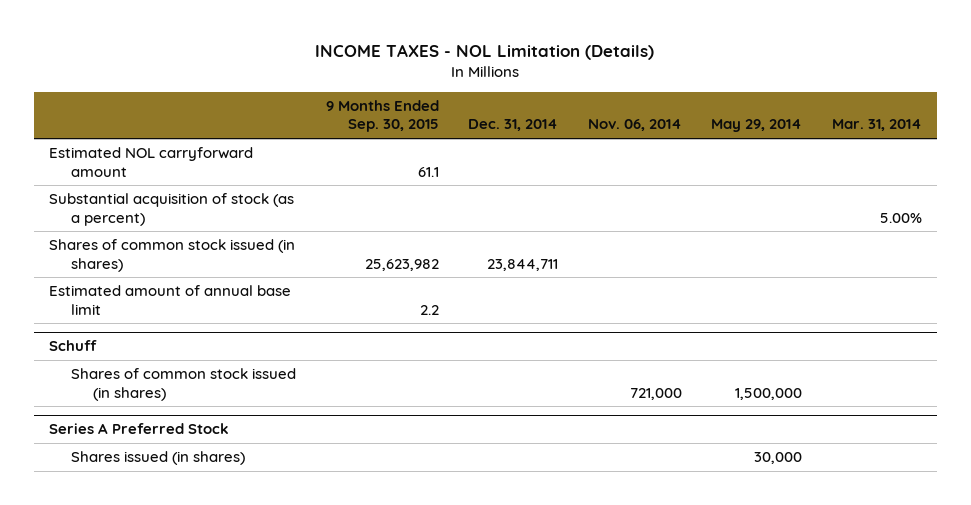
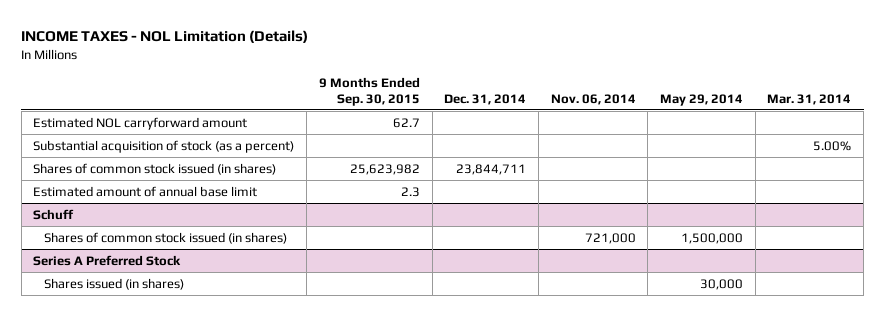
- Estimated NOL carryforward amount | 61.1 | | | |
+ Estimated NOL carryforward amount | 62.7 | | | |
- Estimated amount of annual base limit | 2.2 | | | |
+ Estimated amount of annual base limit | 2.3 | | | |

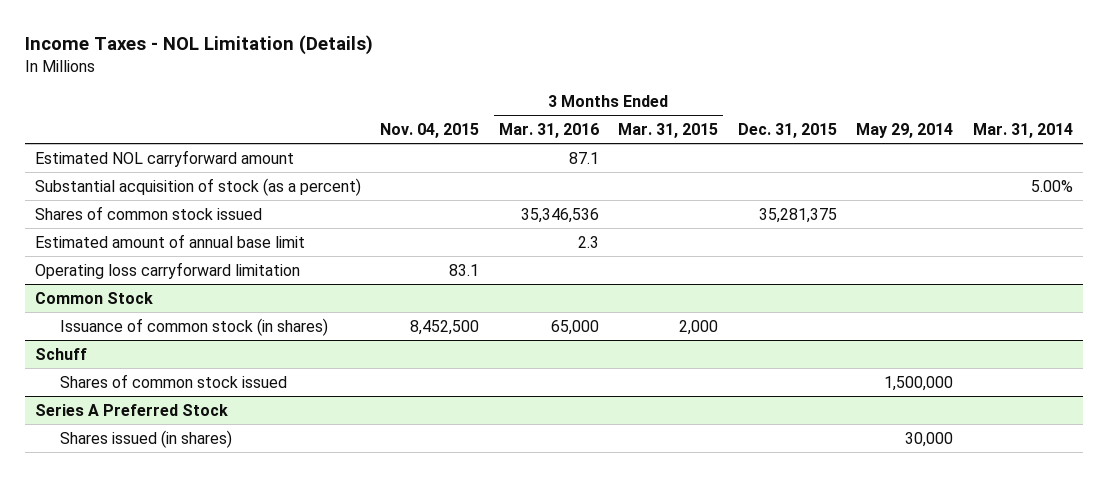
- INCOME TAXES - NOL Limitation (Details)
+ Income Taxes - NOL Limitation (Details)
- | 9 Months Ended Sep. 30, 2015 | Dec. 31, 2014 | Nov. 06, 2014 | May 29, 2014 | Mar. 31, 2014
+ | Nov. 04, 2015 | 3 Months Ended Mar. 31, 2016 | 3 Months Ended Mar. 31, 2015 | Dec. 31, 2015 | May 29, 2014 | Mar. 31, 2014
- Shares of common stock issued (in shares) | 25,623,982 | 23,844,711 | | |
+ Shares of common stock issued | | 35,346,536 | | 35,281,375 | |
+ Operating loss carryforward limitation | 83.1 | | | | |
+ Common Stock
+ Issuance of common stock (in shares) | 8,452,500 | 65,000 | 2,000 | | |
@ Schuff
- Shares of common stock issued (in shares) | | | 721,000 | 1,500,000 |
+ Shares of common stock issued | | | | | 1,500,000 |

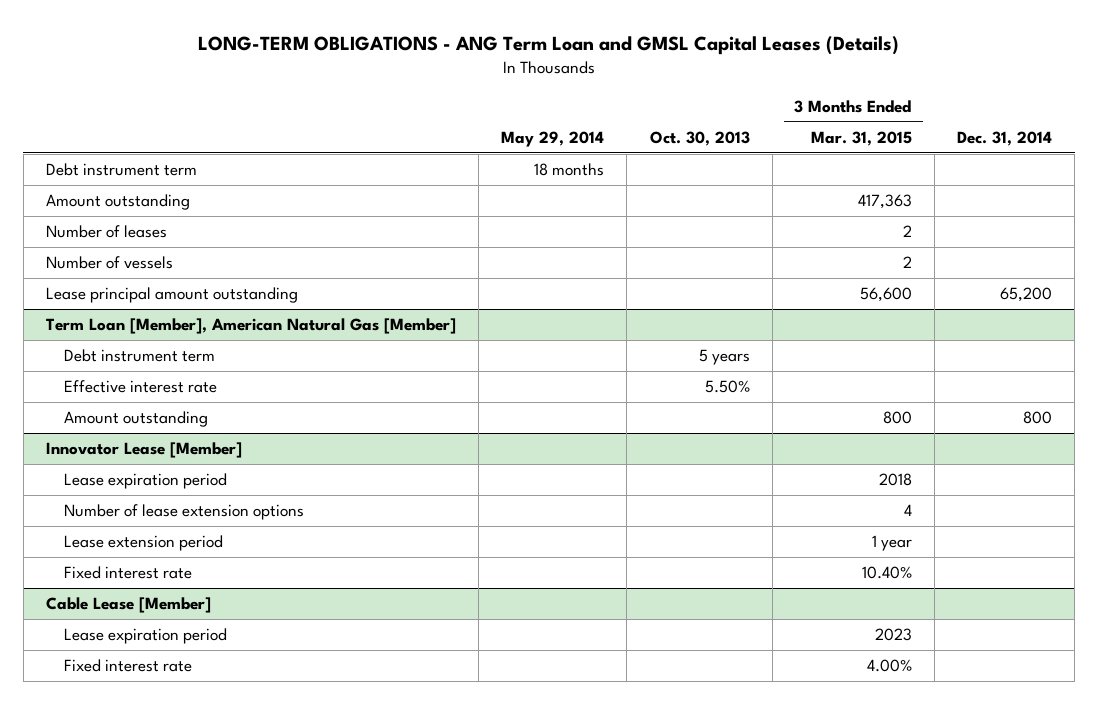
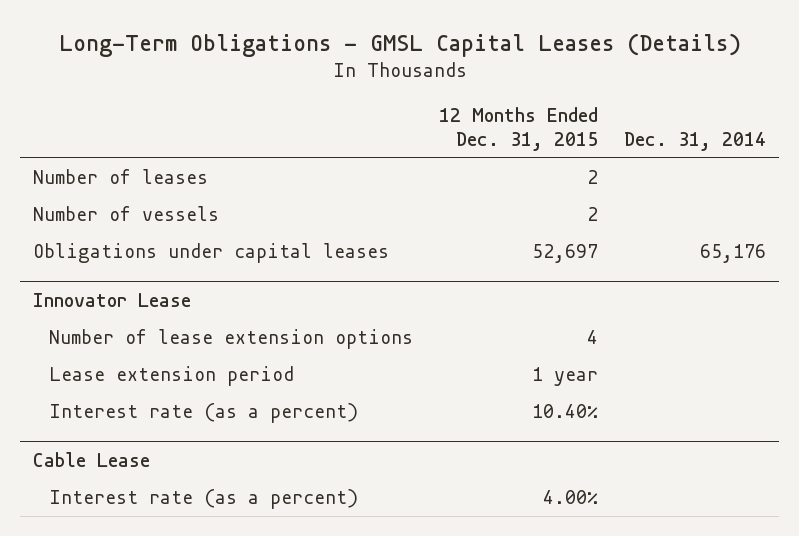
- LONG-TERM OBLIGATIONS - ANG Term Loan and GMSL Capital Leases (Details)
+ Long-Term Obligations - GMSL Capital Leases (Details)
- | May 29, 2014 | Oct. 30, 2013 | 3 Months Ended Mar. 31, 2015 | Dec. 31, 2014
+ | 12 Months Ended Dec. 31, 2015 | Dec. 31, 2014
- Debt instrument term | 18 months | | |
- Amount outstanding | | | 417,363 |
- Lease principal amount outstanding | | | 56,600 | 65,200
- Term Loan [Member], American Natural Gas [Member]
- Debt instrument term | | 5 years | |
- Effective interest rate | | 5.50% | |
- Amount outstanding | | | 800 | 800
- Innovator Lease [Member]
- Lease expiration period | | | 2018 |
+ Obligations under capital leases | 52,697 | 65,176
+ Innovator Lease
- Fixed interest rate | | | 10.40% |
- Cable Lease [Member]
- Lease expiration period | | | 2023 |
- Fixed interest rate | | | 4.00% |
+ Interest rate (as a percent) | 10.40% |
+ Cable Lease
+ Interest rate (as a percent) | 4.00% |

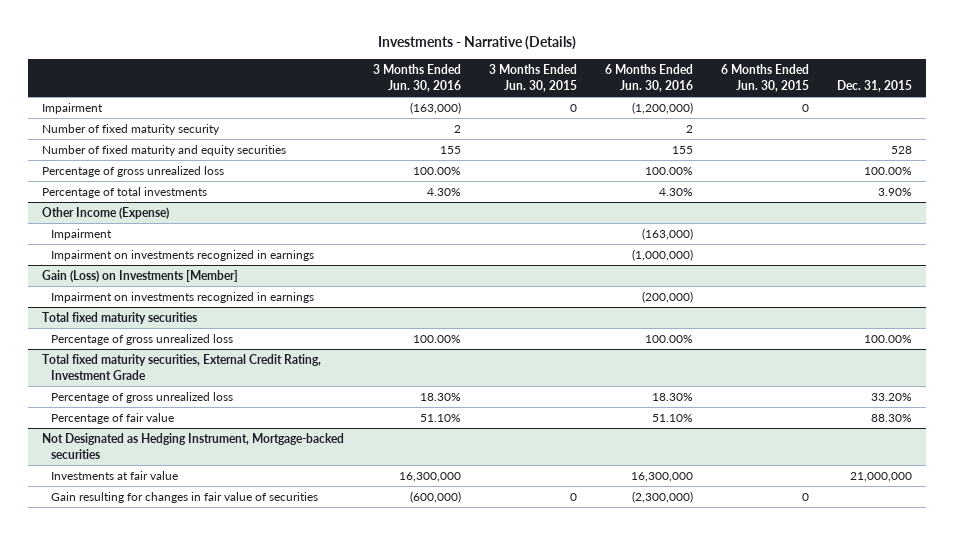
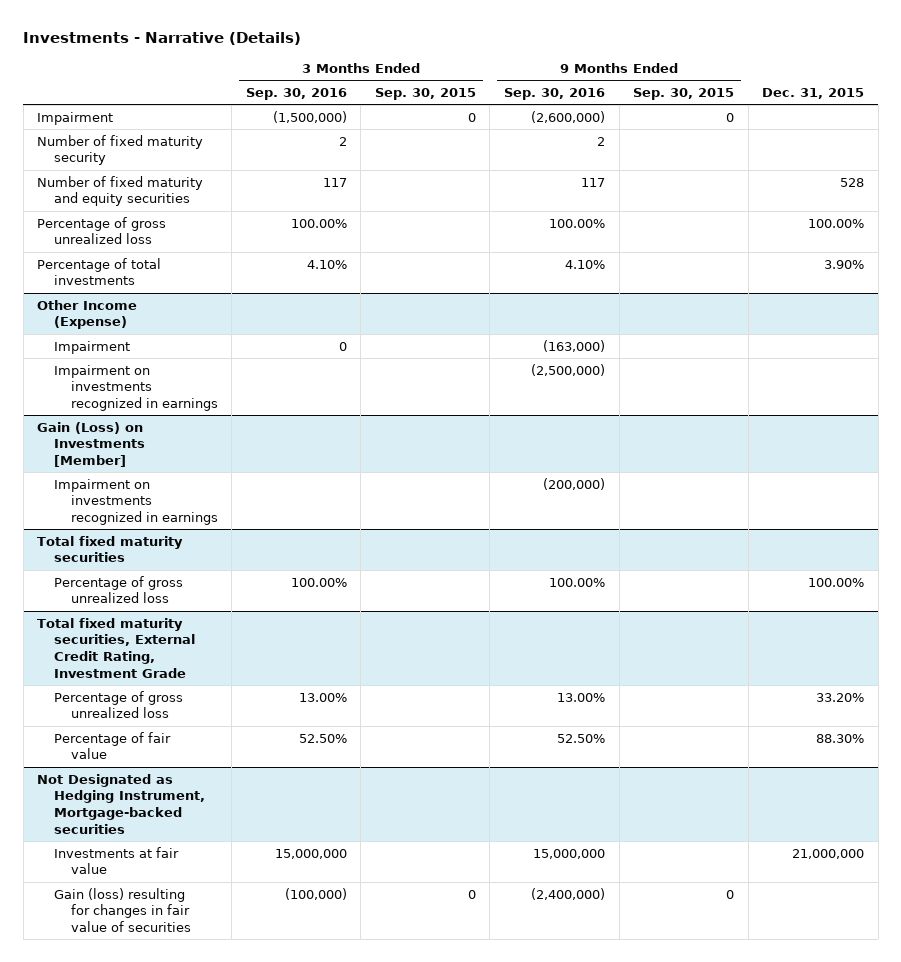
- | 3 Months Ended Jun. 30, 2016 | 3 Months Ended Jun. 30, 2015 | 6 Months Ended Jun. 30, 2016 | 6 Months Ended Jun. 30, 2015 | Dec. 31, 2015
+ | 3 Months Ended Sep. 30, 2016 | 3 Months Ended Sep. 30, 2015 | 9 Months Ended Sep. 30, 2016 | 9 Months Ended Sep. 30, 2015 | Dec. 31, 2015
@ Not Designated as Hedging Instrument, Mortgage-backed securities
- Gain resulting for changes in fair value of securities | (600,000) | 0 | (2,300,000) | 0 |
+ Gain (loss) resulting for changes in fair value of securities | (100,000) | 0 | (2,400,000) | 0 |

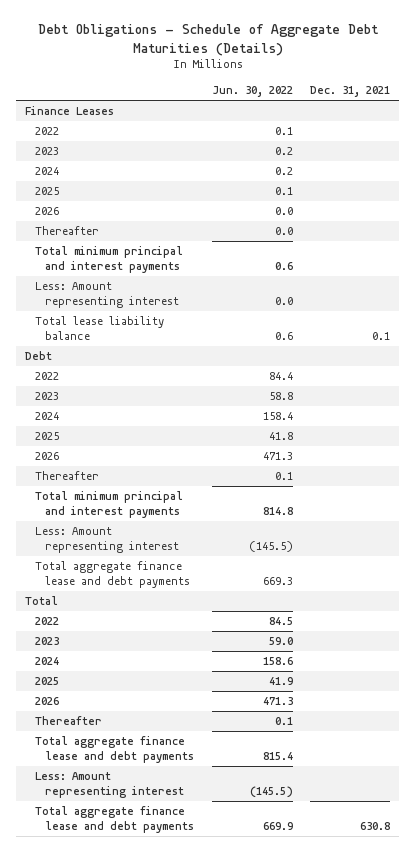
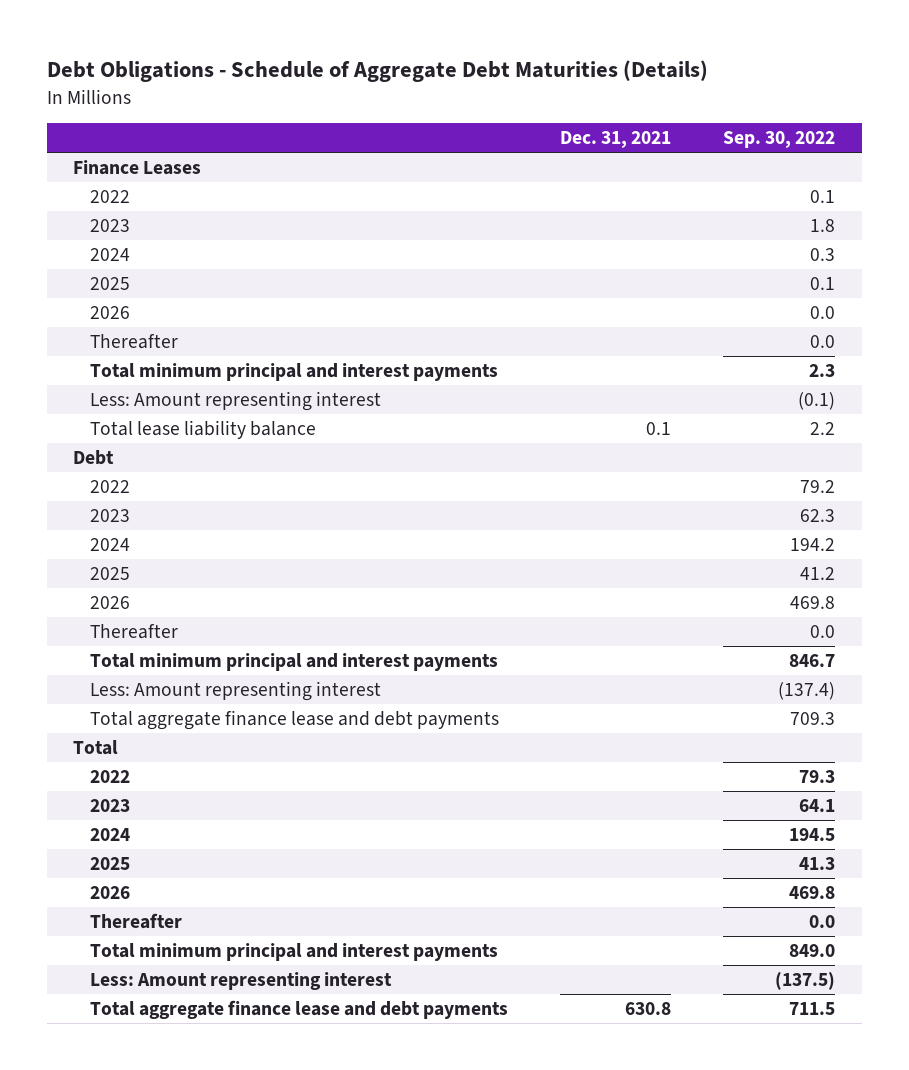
- | Jun. 30, 2022 | Dec. 31, 2021
+ | Dec. 31, 2021 | Sep. 30, 2022
- Total aggregate finance lease and debt payments | 815.4 |
+ Total minimum principal and interest payments | | 849.0

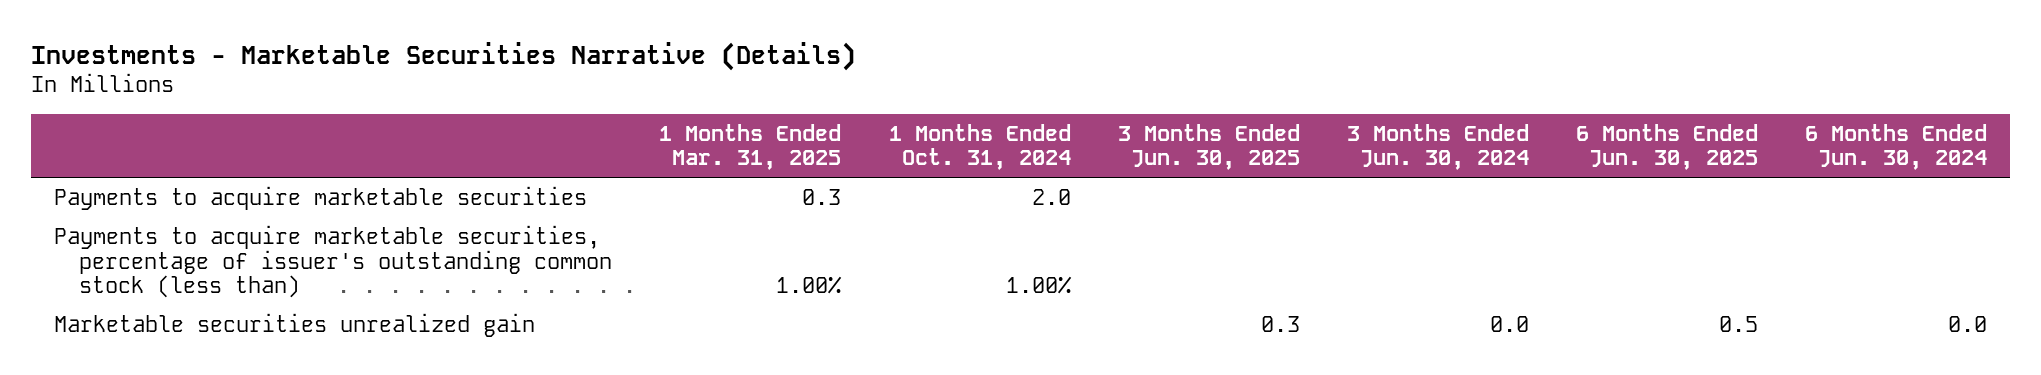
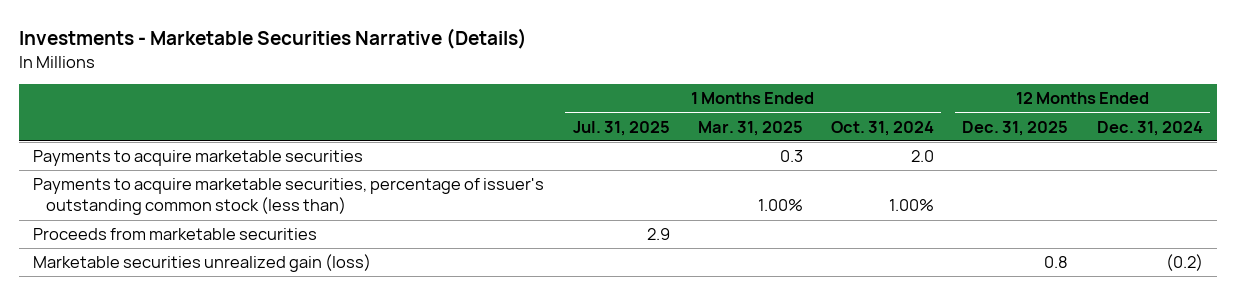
- | 1 Months Ended Mar. 31, 2025 | 1 Months Ended Oct. 31, 2024 | 3 Months Ended Jun. 30, 2025 | 3 Months Ended Jun. 30, 2024 | 6 Months Ended Jun. 30, 2025 | 6 Months Ended Jun. 30, 2024
+ | 1 Months Ended Jul. 31, 2025 | 1 Months Ended Mar. 31, 2025 | 1 Months Ended Oct. 31, 2024 | 12 Months Ended Dec. 31, 2025 | 12 Months Ended Dec. 31, 2024
- Marketable securities unrealized gain | | | 0.3 | 0.0 | 0.5 | 0.0
+ Proceeds from marketable securities | 2.9 | | | |
+ Marketable securities unrealized gain (loss) | | | | 0.8 | (0.2)

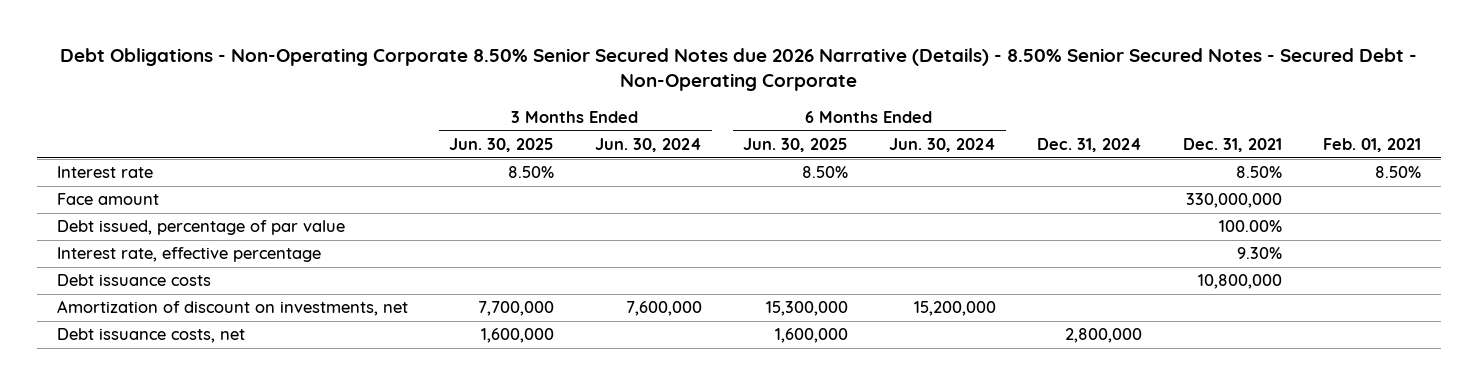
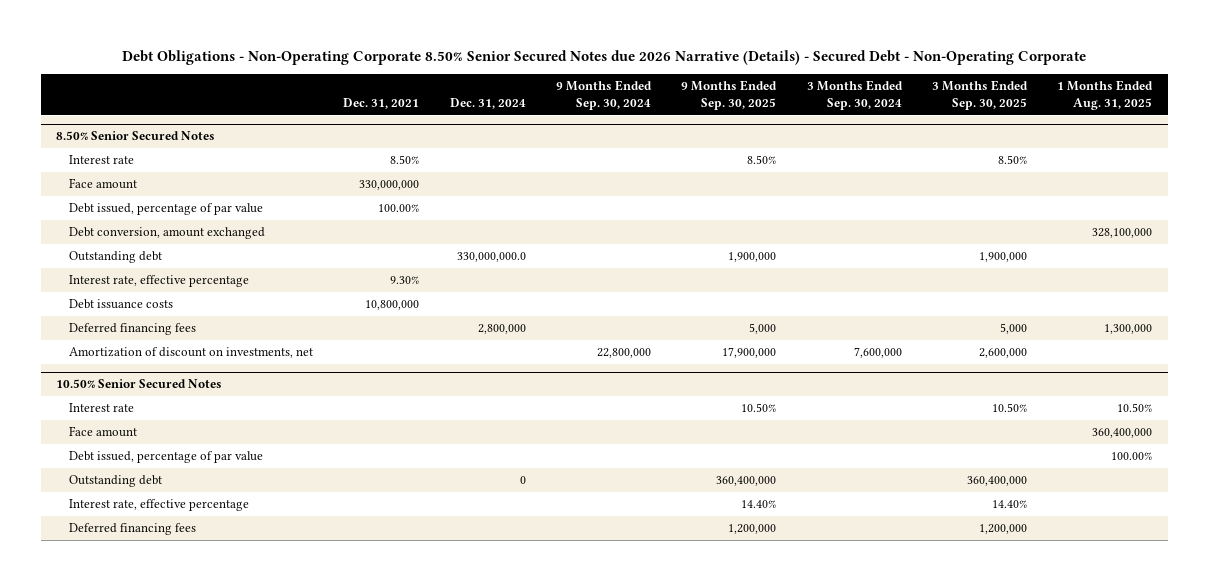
- Debt Obligations - Non-Operating Corporate 8.50% Senior Secured Notes due 2026 Narrative (Details) - 8.50% Senior Secured Notes - Secured Debt - Non-Operating Corporate
+ Debt Obligations - Non-Operating Corporate 8.50% Senior Secured Notes due 2026 Narrative (Details) - Secured Debt - Non-Operating Corporate
- | 3 Months Ended Jun. 30, 2025 | 3 Months Ended Jun. 30, 2024 | 6 Months Ended Jun. 30, 2025 | 6 Months Ended Jun. 30, 2024 | Dec. 31, 2024 | Dec. 31, 2021 | Feb. 01, 2021
+ | Dec. 31, 2021 | Dec. 31, 2024 | 9 Months Ended Sep. 30, 2024 | 9 Months Ended Sep. 30, 2025 | 3 Months Ended Sep. 30, 2024 | 3 Months Ended Sep. 30, 2025 | 1 Months Ended Aug. 31, 2025
+ 8.50% Senior Secured Notes
+ Debt conversion, amount exchanged | | | | | | | 328,100,000
+ Outstanding debt | | 330,000,000.0 | | 1,900,000 | | 1,900,000 |
+ Deferred financing fees | | 2,800,000 | | 5,000 | | 5,000 | 1,300,000
- Debt issuance costs, net | 1,600,000 | | 1,600,000 | | 2,800,000 | |
+ 10.50% Senior Secured Notes
+ Interest rate | | | | 10.50% | | 10.50% | 10.50%
+ Face amount | | | | | | | 360,400,000
+ Debt issued, percentage of par value | | | | | | | 100.00%
+ Outstanding debt | | 0 | | 360,400,000 | | 360,400,000 |
+ Interest rate, effective percentage | | | | 14.40% | | 14.40% |
+ Deferred financing fees | | | | 1,200,000 | | 1,200,000 |

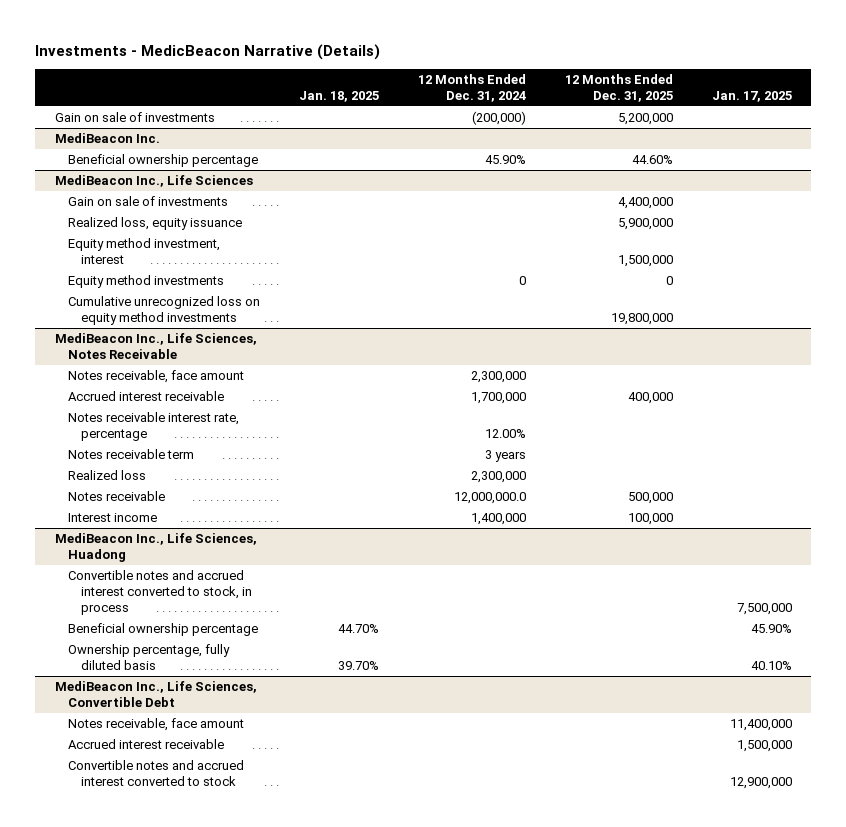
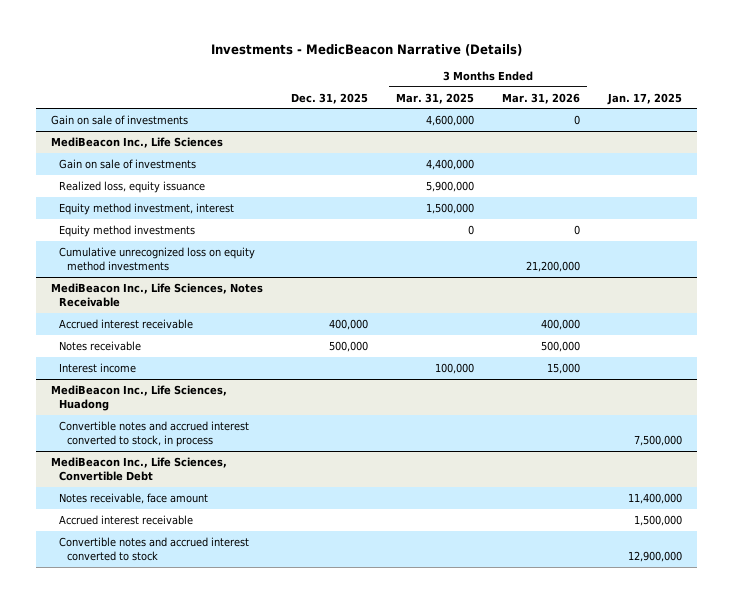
- | Jan. 18, 2025 | 12 Months Ended Dec. 31, 2024 | 12 Months Ended Dec. 31, 2025 | Jan. 17, 2025
+ | Dec. 31, 2025 | 3 Months Ended Mar. 31, 2025 | 3 Months Ended Mar. 31, 2026 | Jan. 17, 2025
- MediBeacon Inc.
- Beneficial ownership percentage | | 45.90% | 44.60% |
@ MediBeacon Inc., Life Sciences, Notes Receivable
- Notes receivable, face amount | | 2,300,000 | |
- Notes receivable interest rate, percentage | | 12.00% | |
- Notes receivable term | | 3 years | |
- Realized loss | | 2,300,000 | |
@ MediBeacon Inc., Life Sciences, Huadong
- Beneficial ownership percentage | 44.70% | | | 45.90%
- Ownership percentage, fully diluted basis | 39.70% | | | 40.10%

